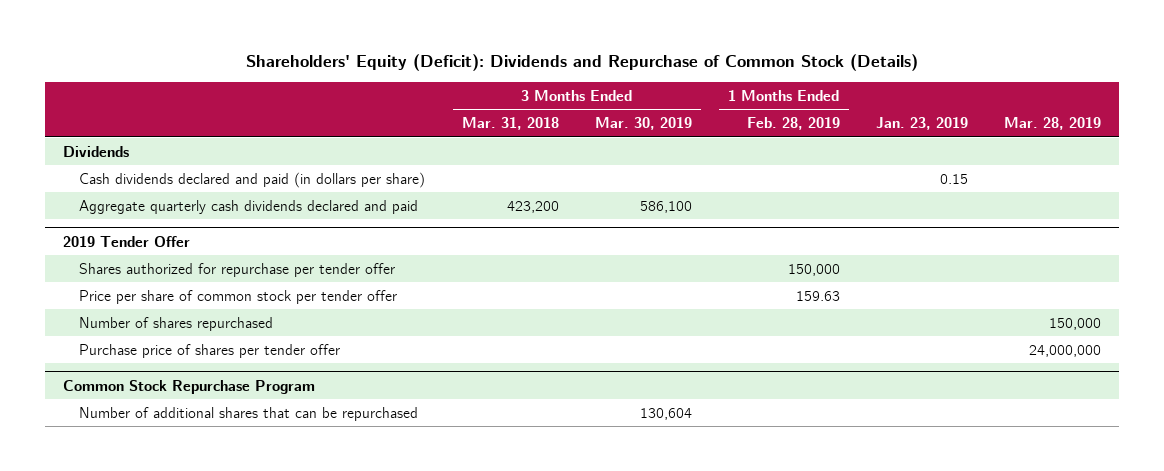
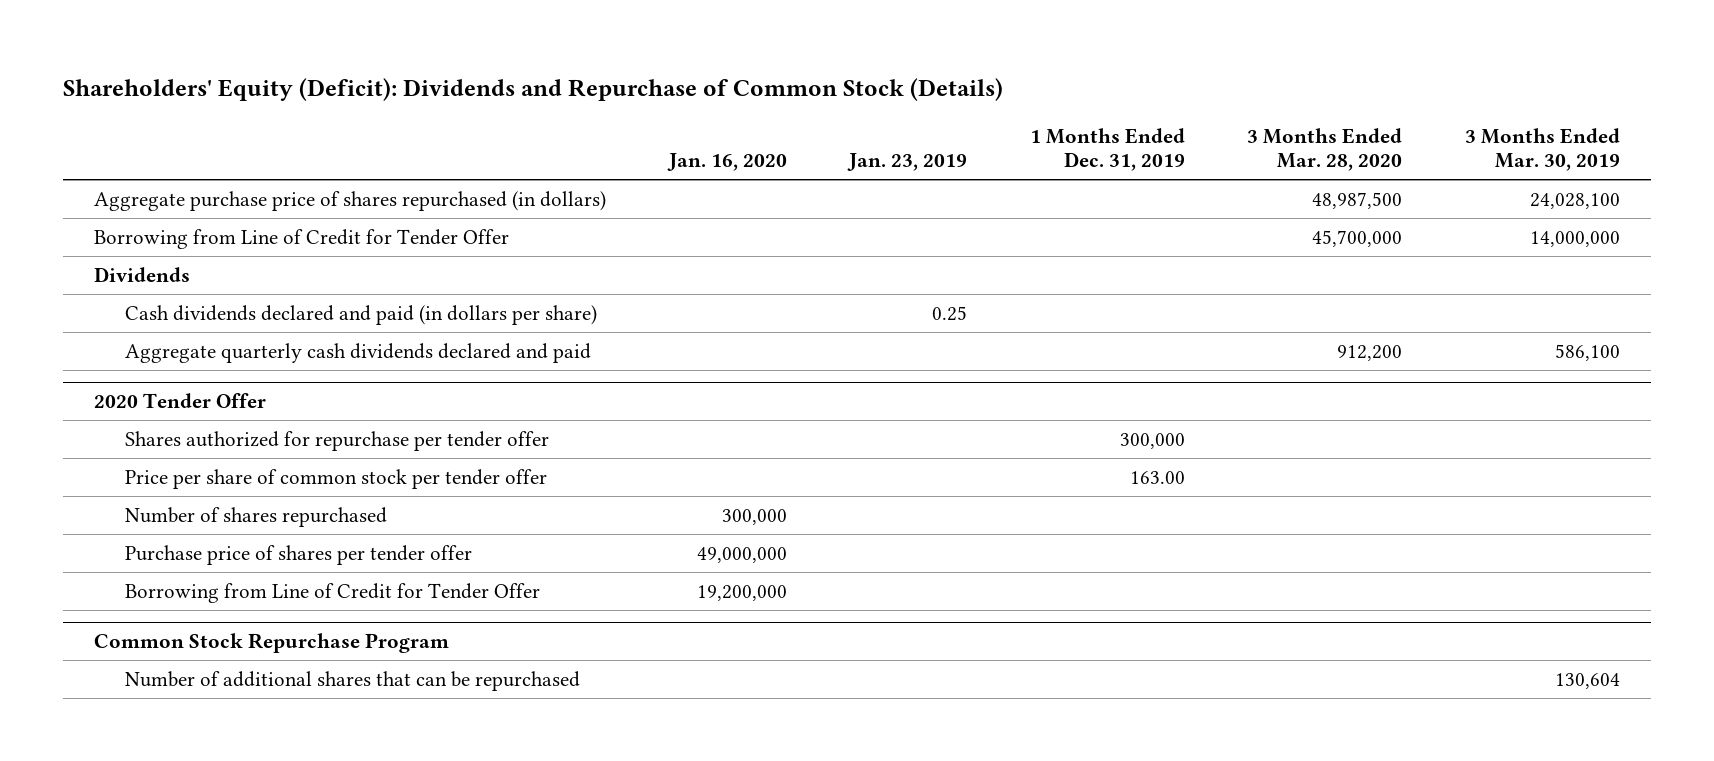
- | 3 Months Ended Mar. 31, 2018 | 3 Months Ended Mar. 30, 2019 | 1 Months Ended Feb. 28, 2019 | Jan. 23, 2019 | Mar. 28, 2019
+ | Jan. 16, 2020 | Jan. 23, 2019 | 1 Months Ended Dec. 31, 2019 | 3 Months Ended Mar. 28, 2020 | 3 Months Ended Mar. 30, 2019
+ Aggregate purchase price of shares repurchased (in dollars) | | | | 48,987,500 | 24,028,100
+ Borrowing from Line of Credit for Tender Offer | | | | 45,700,000 | 14,000,000
- Cash dividends declared and paid (in dollars per share) | | | | 0.15 |
+ Cash dividends declared and paid (in dollars per share) | | 0.25 | | |
- 2019 Tender Offer
- Shares authorized for repurchase per tender offer | | | 150,000 | |
- Price per share of common stock per tender offer | | | 159.63 | |
- Number of shares repurchased | | | | | 150,000
- Purchase price of shares per tender offer | | | | | 24,000,000
+ 2020 Tender Offer
+ Shares authorized for repurchase per tender offer | | | 300,000 | |
+ Price per share of common stock per tender offer | | | 163.00 | |
+ Number of shares repurchased | 300,000 | | | |
+ Purchase price of shares per tender offer | 49,000,000 | | | |
+ Borrowing from Line of Credit for Tender Offer | 19,200,000 | | | |

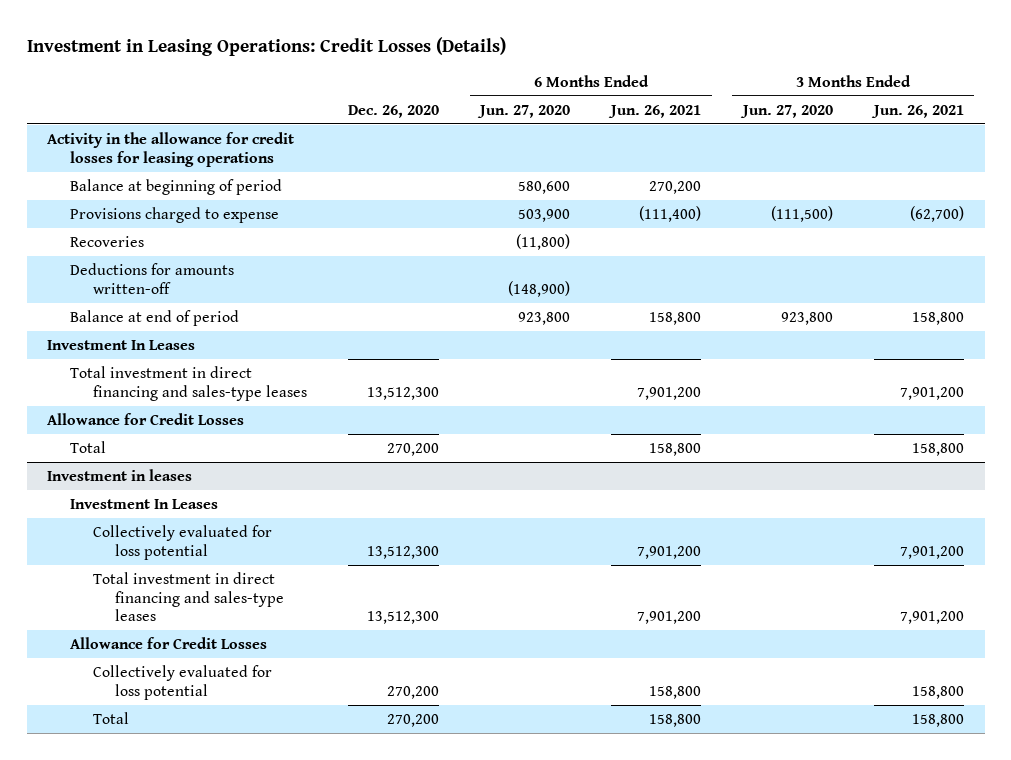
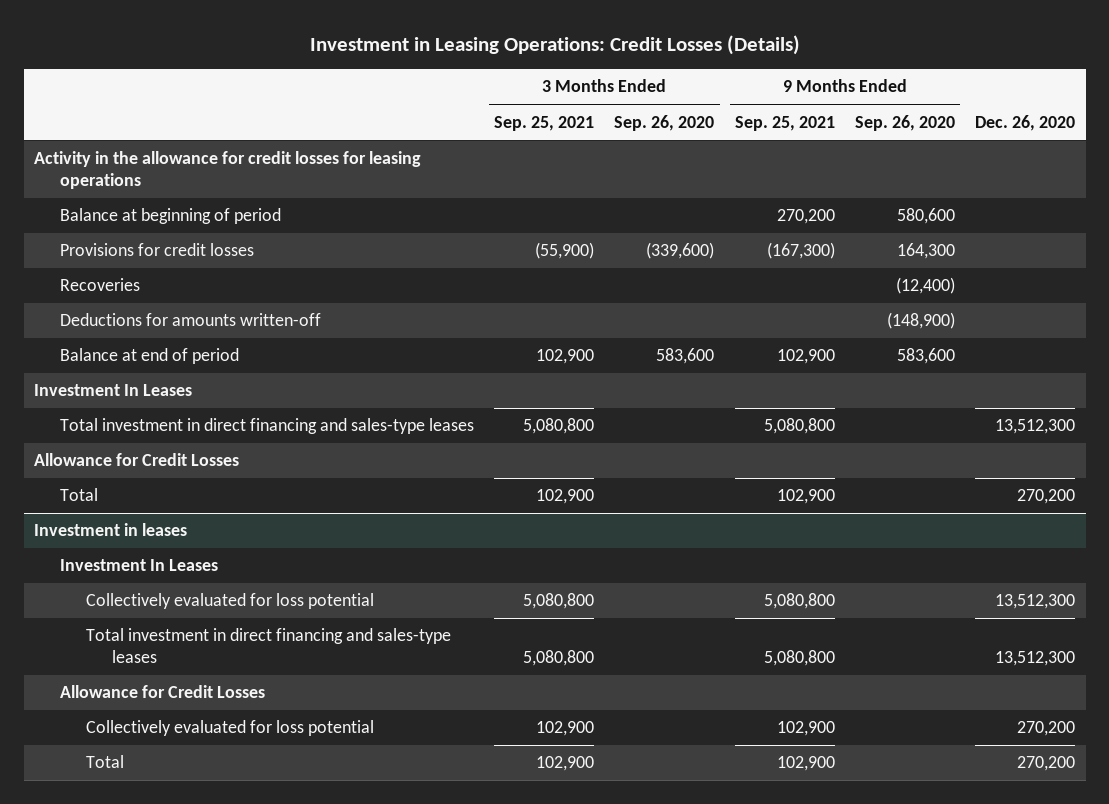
- | Dec. 26, 2020 | 6 Months Ended Jun. 27, 2020 | 6 Months Ended Jun. 26, 2021 | 3 Months Ended Jun. 27, 2020 | 3 Months Ended Jun. 26, 2021
+ | 3 Months Ended Sep. 25, 2021 | 3 Months Ended Sep. 26, 2020 | 9 Months Ended Sep. 25, 2021 | 9 Months Ended Sep. 26, 2020 | Dec. 26, 2020
- Provisions charged to expense | | 503,900 | (111,400) | (111,500) | (62,700)
+ Provisions for credit losses | (55,900) | (339,600) | (167,300) | 164,300 |

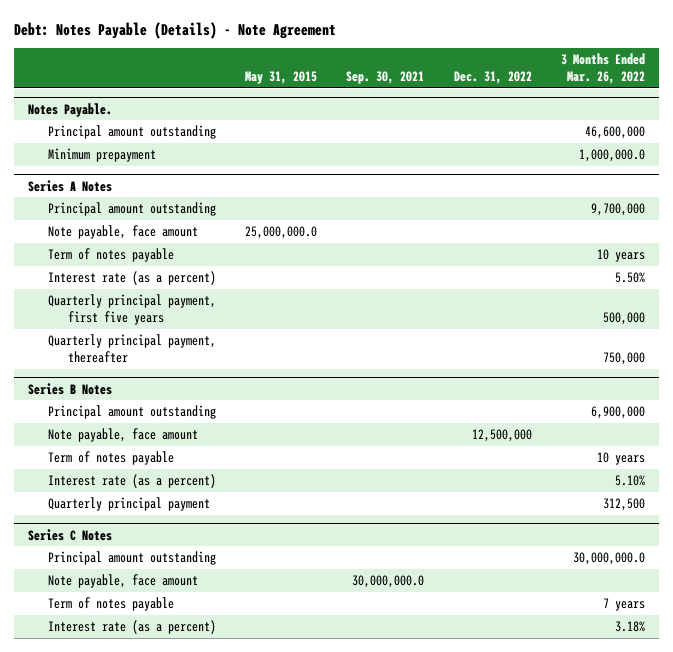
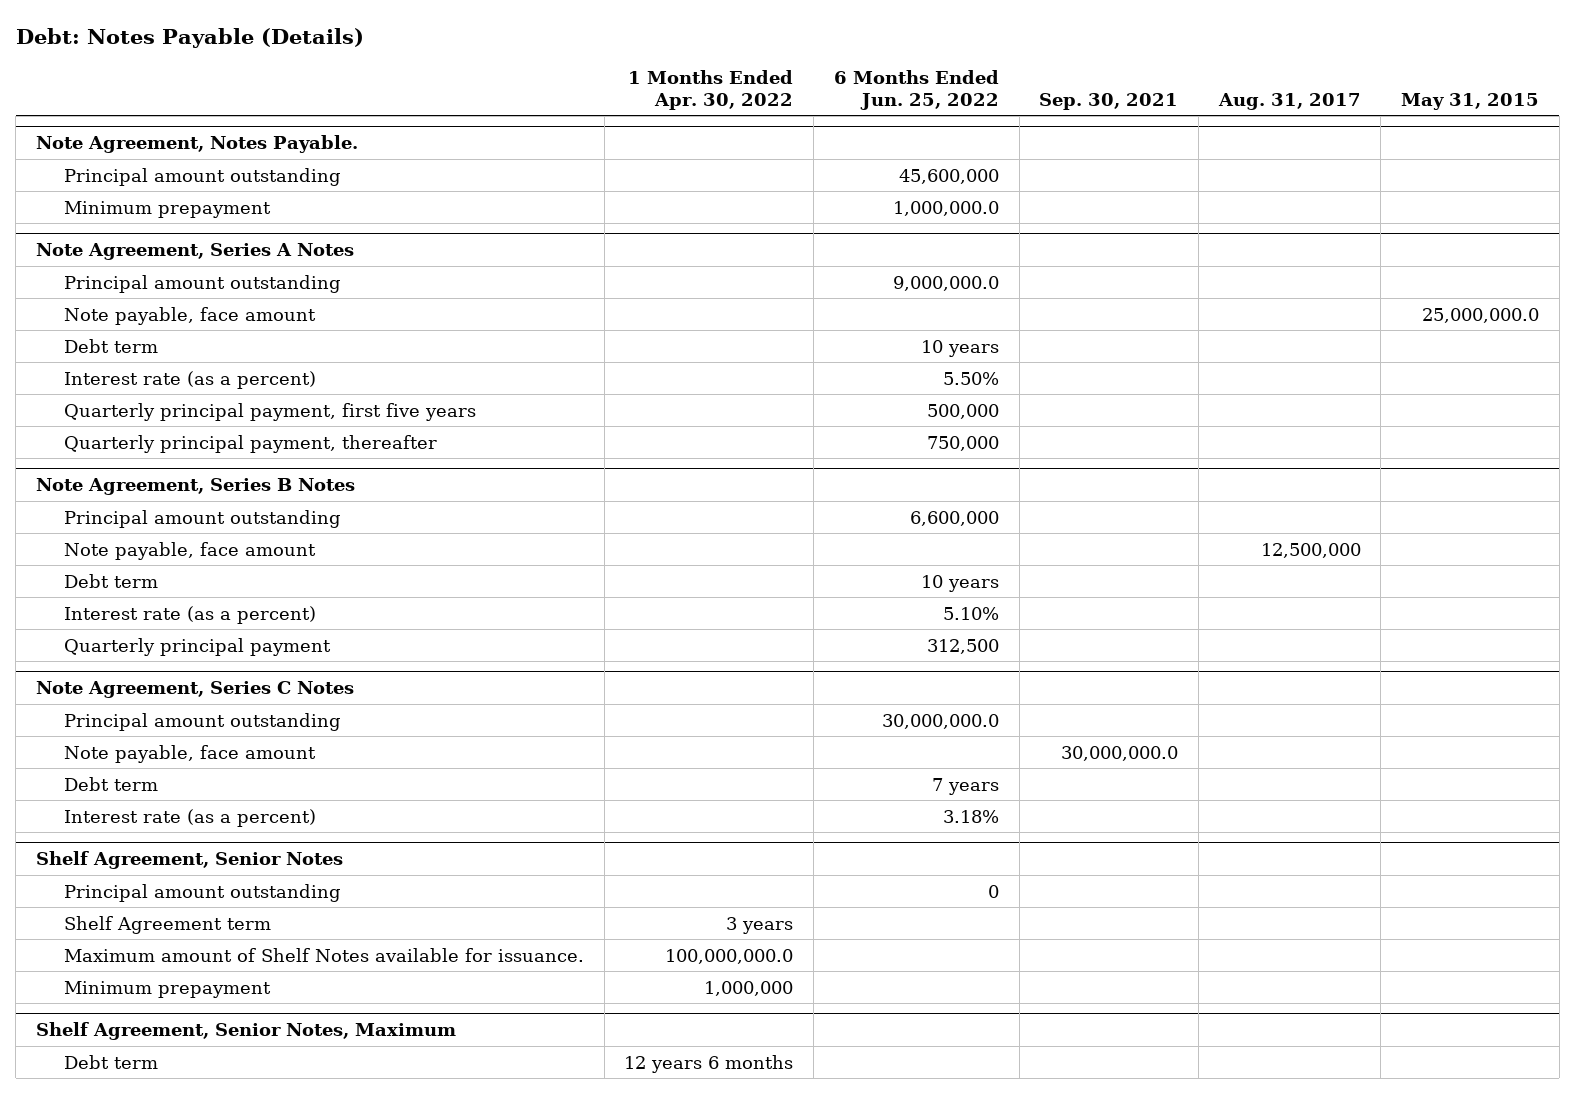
- Debt: Notes Payable (Details) - Note Agreement
+ Debt: Notes Payable (Details)
- | May 31, 2015 | Sep. 30, 2021 | Dec. 31, 2022 | 3 Months Ended Mar. 26, 2022
+ | 1 Months Ended Apr. 30, 2022 | 6 Months Ended Jun. 25, 2022 | Sep. 30, 2021 | Aug. 31, 2017 | May 31, 2015
- Notes Payable.
+ Note Agreement, Notes Payable.
- Series A Notes
+ Note Agreement, Series A Notes
- Term of notes payable | | | | 10 years
+ Debt term | | 10 years | | |
- Series B Notes
+ Note Agreement, Series B Notes
- Term of notes payable | | | | 10 years
+ Debt term | | 10 years | | |
- Series C Notes
+ Note Agreement, Series C Notes
- Term of notes payable | | | | 7 years
+ Debt term | | 7 years | | |
+ Shelf Agreement, Senior Notes
+ Principal amount outstanding | | 0 | | |
+ Shelf Agreement term | 3 years | | | |
+ Maximum amount of Shelf Notes available for issuance. | 100,000,000.0 | | | |
+ Minimum prepayment | 1,000,000 | | | |
+ Shelf Agreement, Senior Notes, Maximum
+ Debt term | 12 years 6 months | | | |

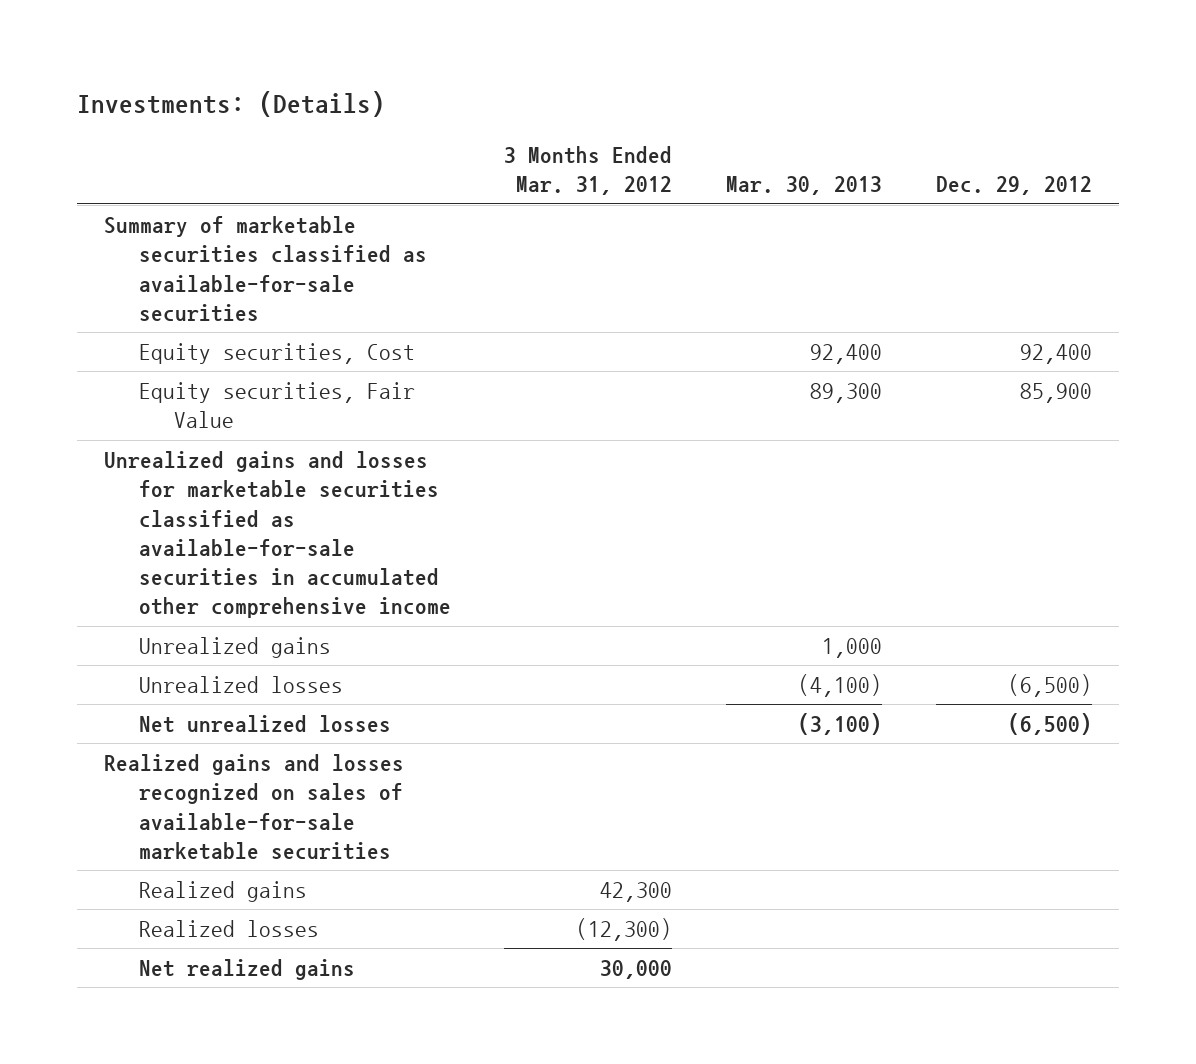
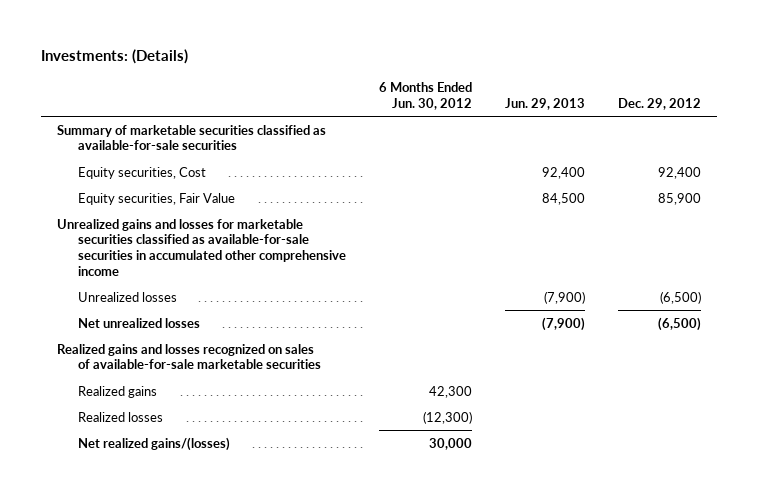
- | 3 Months Ended Mar. 31, 2012 | Mar. 30, 2013 | Dec. 29, 2012
+ | 6 Months Ended Jun. 30, 2012 | Jun. 29, 2013 | Dec. 29, 2012
- Unrealized gains | | 1,000 |
- Net realized gains | 30,000 | |
+ Net realized gains/(losses) | 30,000 | |

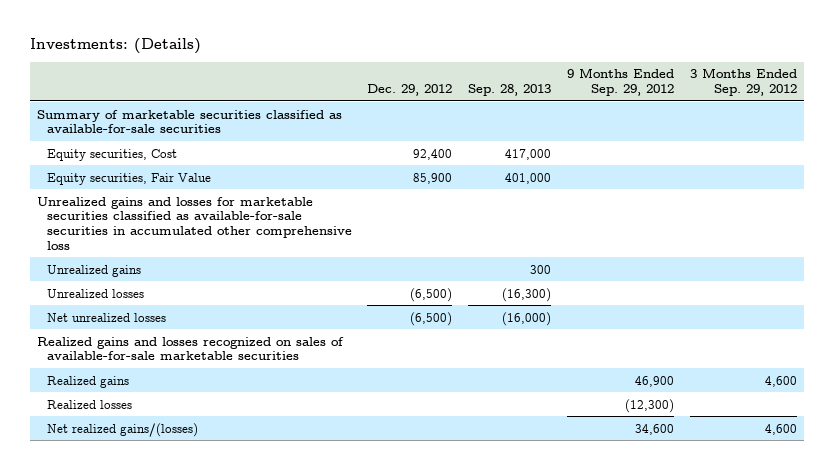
- | 6 Months Ended Jun. 30, 2012 | Jun. 29, 2013 | Dec. 29, 2012
+ | Dec. 29, 2012 | Sep. 28, 2013 | 9 Months Ended Sep. 29, 2012 | 3 Months Ended Sep. 29, 2012
- Unrealized gains and losses for marketable securities classified as available-for-sale securities in accumulated other comprehensive income
+ Unrealized gains and losses for marketable securities classified as available-for-sale securities in accumulated other comprehensive loss
+ Unrealized gains | | 300 | |

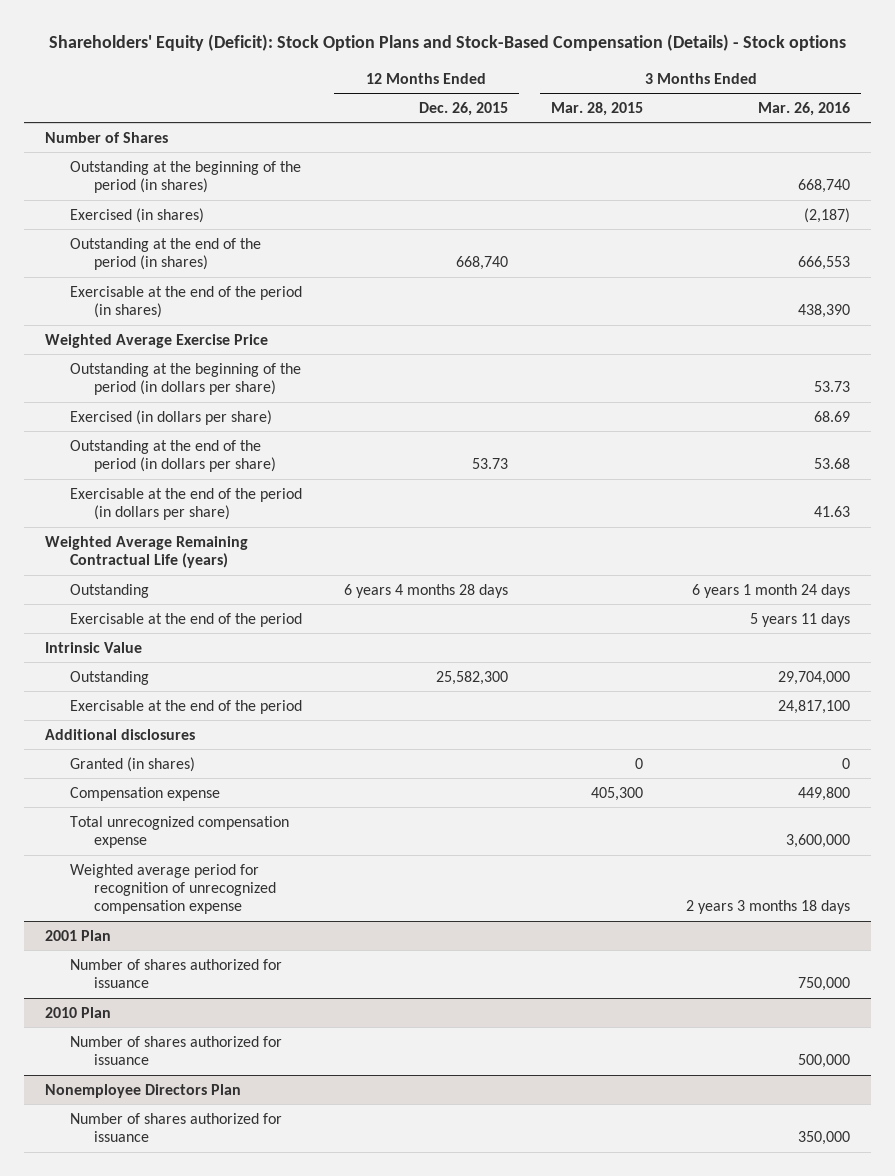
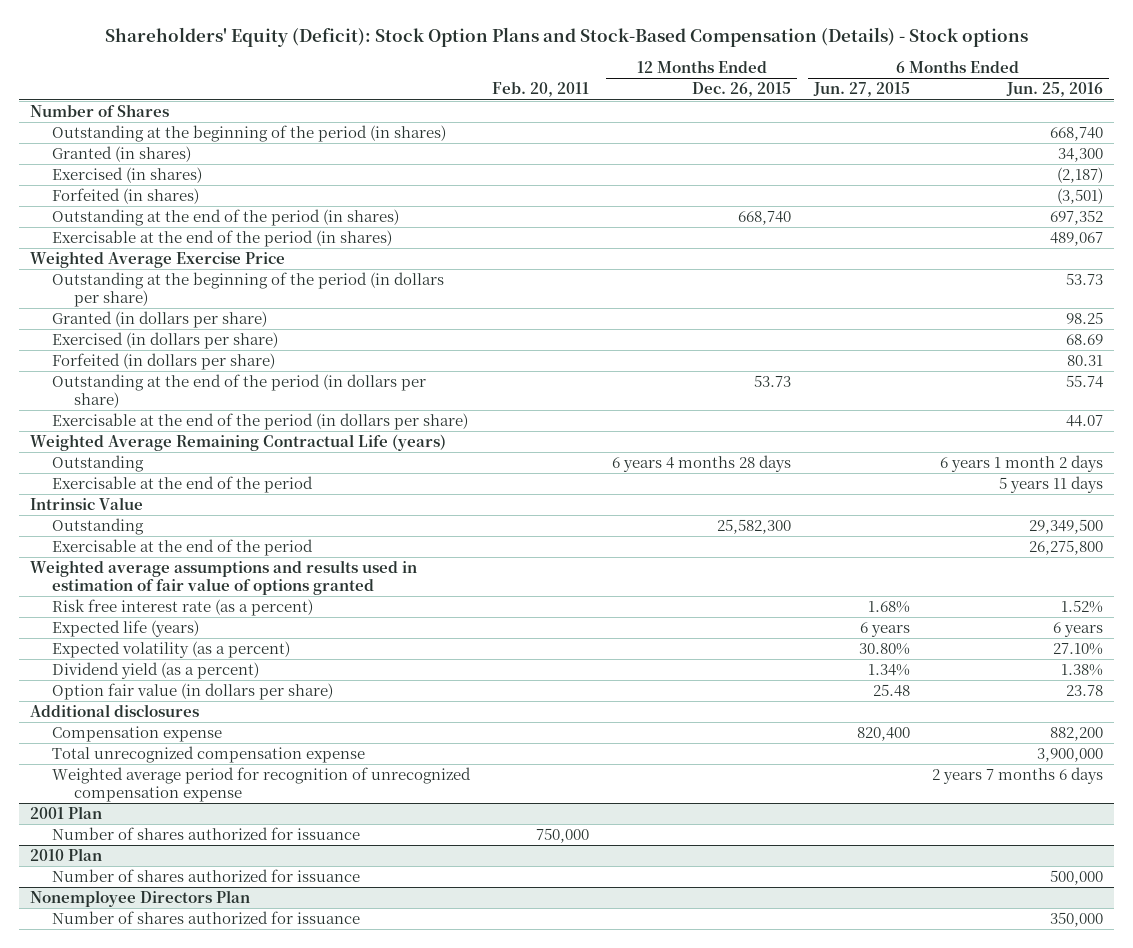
- | 12 Months Ended Dec. 26, 2015 | 3 Months Ended Mar. 28, 2015 | 3 Months Ended Mar. 26, 2016
+ | Feb. 20, 2011 | 12 Months Ended Dec. 26, 2015 | 6 Months Ended Jun. 27, 2015 | 6 Months Ended Jun. 25, 2016
moved up: Granted (in shares) | | | | 34,300
+ Forfeited (in shares) | | | | (3,501)
+ Granted (in dollars per share) | | | | 98.25
+ Forfeited (in dollars per share) | | | | 80.31
+ Weighted average assumptions and results used in estimation of fair value of options granted
+ Risk free interest rate (as a percent) | | | 1.68% | 1.52%
+ Expected life (years) | | | 6 years | 6 years
+ Expected volatility (as a percent) | | | 30.80% | 27.10%
+ Dividend yield (as a percent) | | | 1.34% | 1.38%
+ Option fair value (in dollars per share) | | | 25.48 | 23.78

